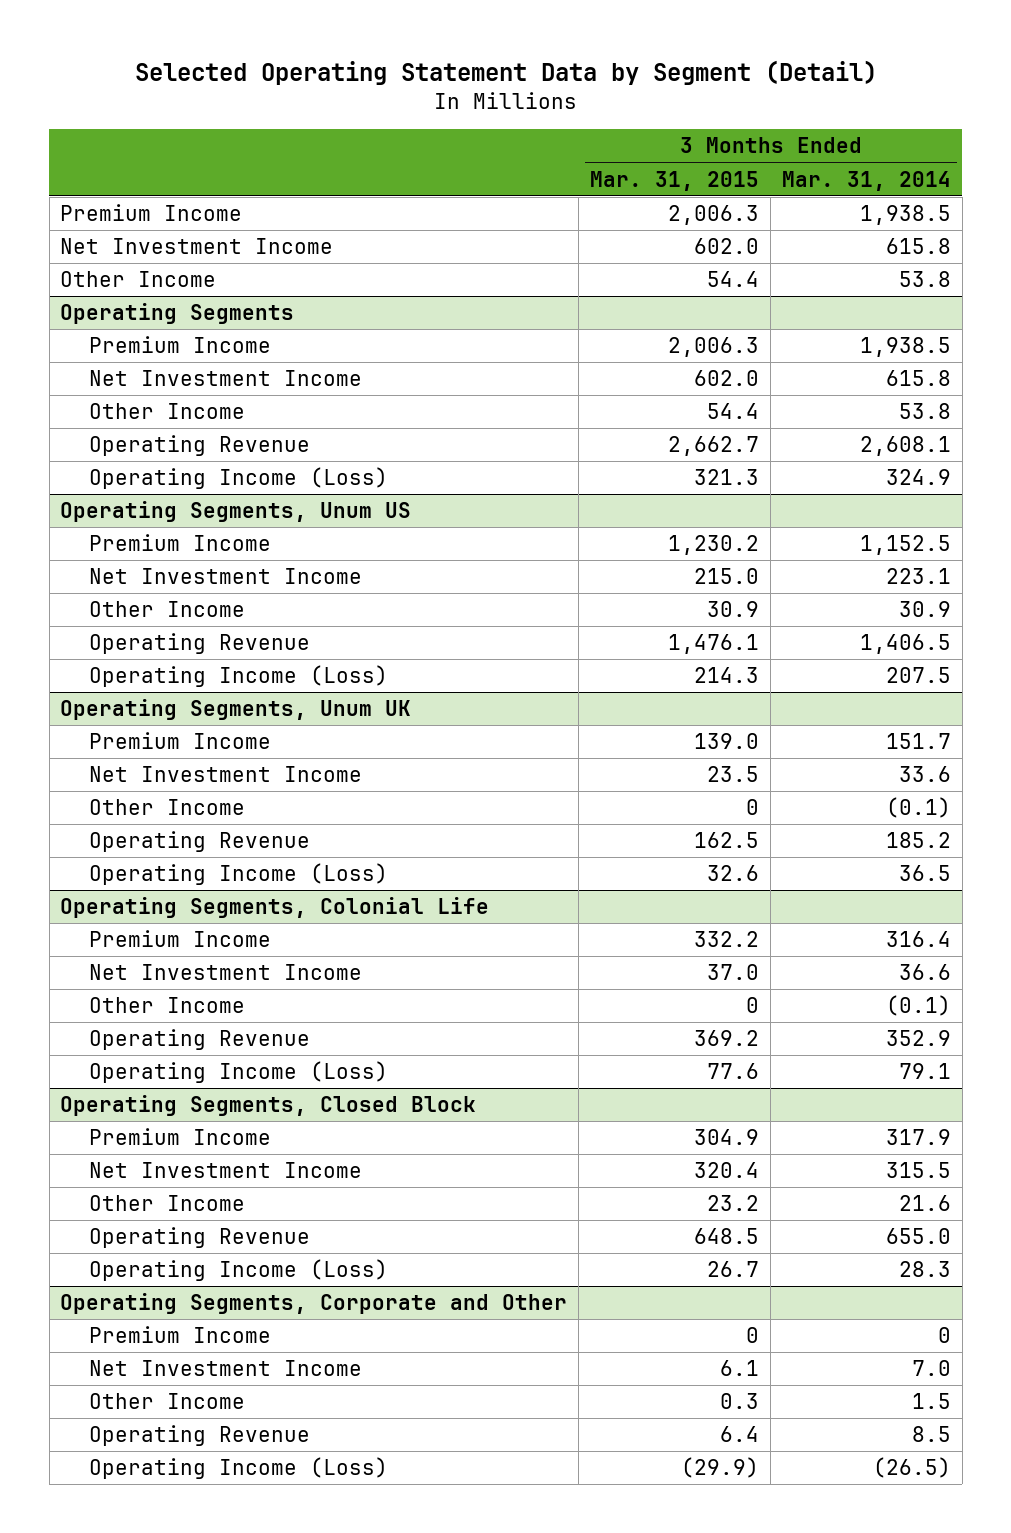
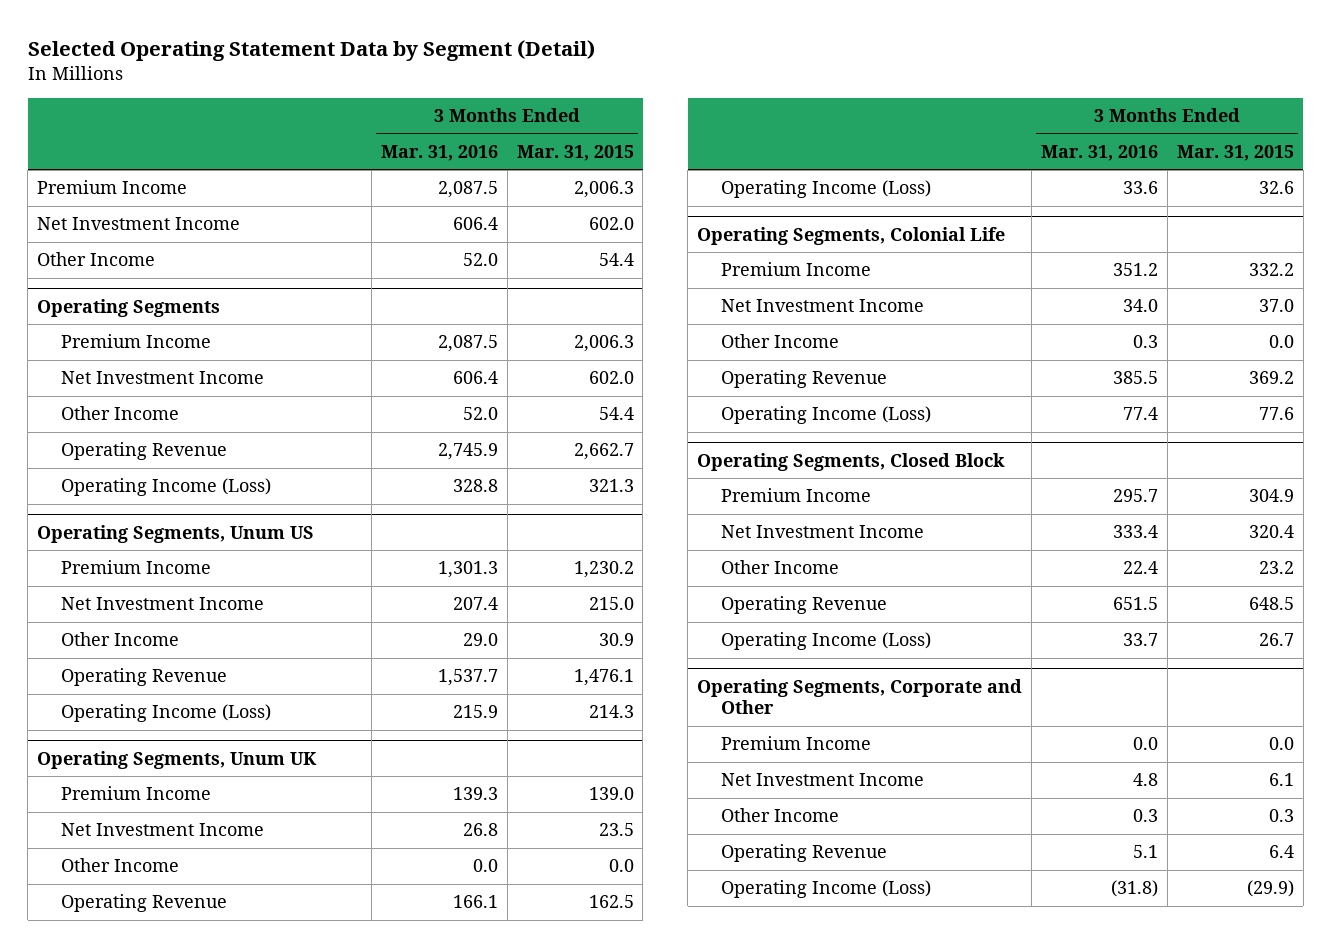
- | 3 Months Ended Mar. 31, 2015 | 3 Months Ended Mar. 31, 2014
+ | 3 Months Ended Mar. 31, 2016 | 3 Months Ended Mar. 31, 2015
@ Operating Segments, Unum UK
- Other Income | 0 | (0.1)
+ Other Income | 0.0 | 0.0
@ Operating Segments, Colonial Life
- Other Income | 0 | (0.1)
+ Other Income | 0.3 | 0.0
@ Operating Segments, Corporate and Other
- Premium Income | 0 | 0
+ Premium Income | 0.0 | 0.0

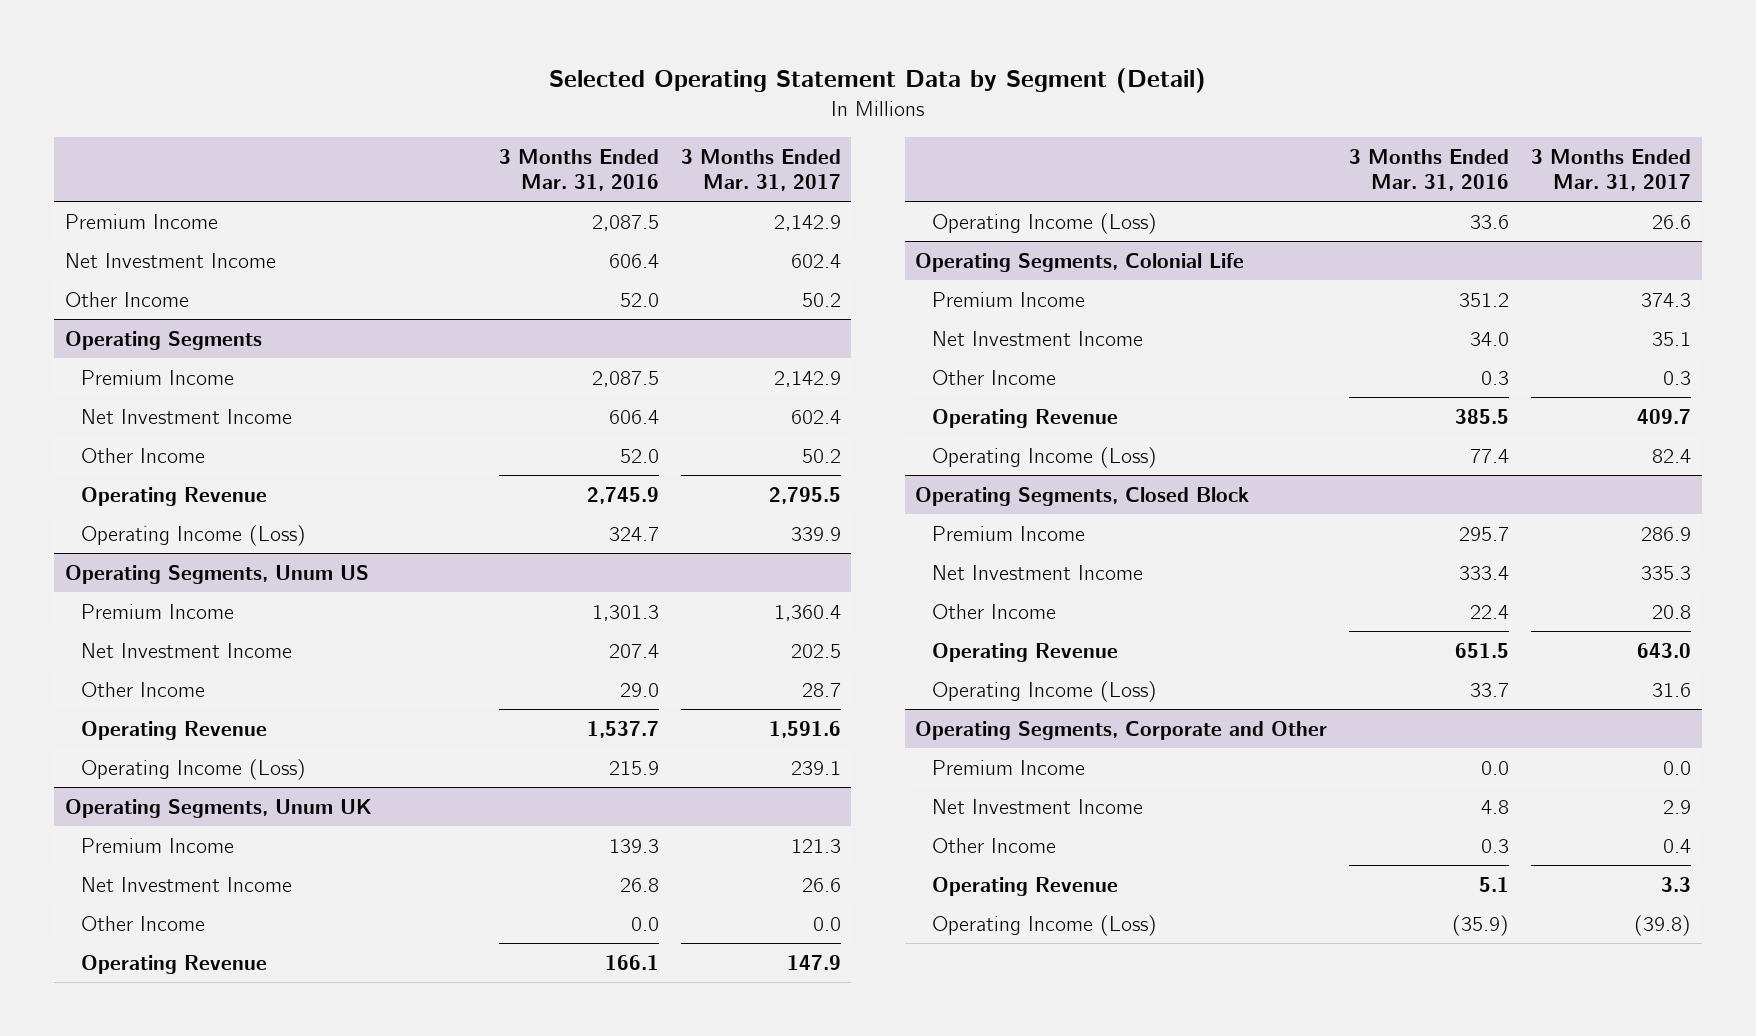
- | 3 Months Ended Mar. 31, 2016 | 3 Months Ended Mar. 31, 2015
+ | 3 Months Ended Mar. 31, 2016 | 3 Months Ended Mar. 31, 2017
@ Operating Segments
- Operating Income (Loss) | 328.8 | 321.3
+ Operating Income (Loss) | 324.7 | 339.9
@ Operating Segments, Corporate and Other
- Operating Income (Loss) | (31.8) | (29.9)
+ Operating Income (Loss) | (35.9) | (39.8)

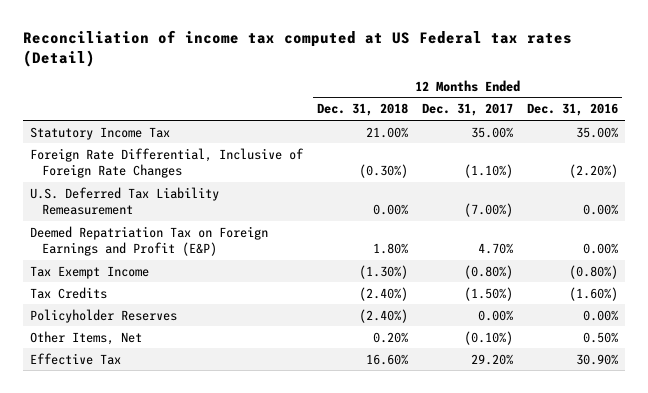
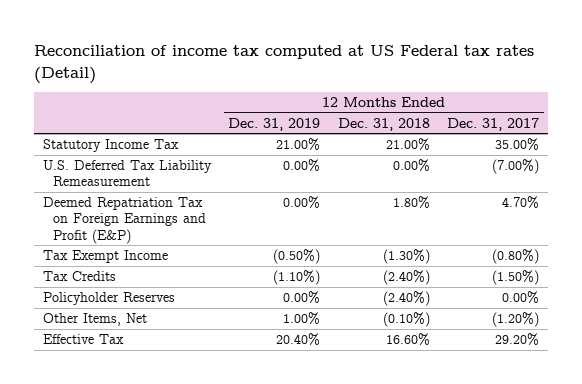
- | 12 Months Ended Dec. 31, 2018 | 12 Months Ended Dec. 31, 2017 | 12 Months Ended Dec. 31, 2016
+ | 12 Months Ended Dec. 31, 2019 | 12 Months Ended Dec. 31, 2018 | 12 Months Ended Dec. 31, 2017
- Foreign Rate Differential, Inclusive of Foreign Rate Changes | (0.30%) | (1.10%) | (2.20%)
- Other Items, Net | 0.20% | (0.10%) | 0.50%
+ Other Items, Net | 1.00% | (0.10%) | (1.20%)

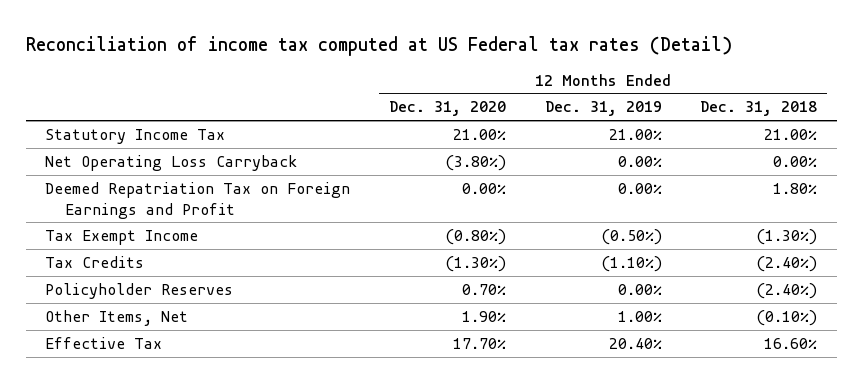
- | 12 Months Ended Dec. 31, 2019 | 12 Months Ended Dec. 31, 2018 | 12 Months Ended Dec. 31, 2017
+ | 12 Months Ended Dec. 31, 2020 | 12 Months Ended Dec. 31, 2019 | 12 Months Ended Dec. 31, 2018
- U.S. Deferred Tax Liability Remeasurement | 0.00% | 0.00% | (7.00%)
- Deemed Repatriation Tax on Foreign Earnings and Profit (E&P) | 0.00% | 1.80% | 4.70%
+ Net Operating Loss Carryback | (3.80%) | 0.00% | 0.00%
+ Deemed Repatriation Tax on Foreign Earnings and Profit | 0.00% | 0.00% | 1.80%

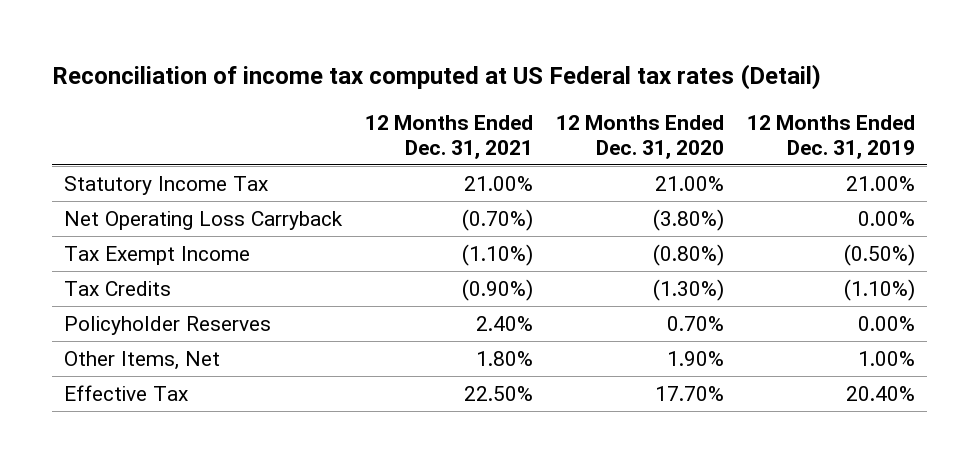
- | 12 Months Ended Dec. 31, 2020 | 12 Months Ended Dec. 31, 2019 | 12 Months Ended Dec. 31, 2018
+ | 12 Months Ended Dec. 31, 2021 | 12 Months Ended Dec. 31, 2020 | 12 Months Ended Dec. 31, 2019
- Deemed Repatriation Tax on Foreign Earnings and Profit | 0.00% | 0.00% | 1.80%

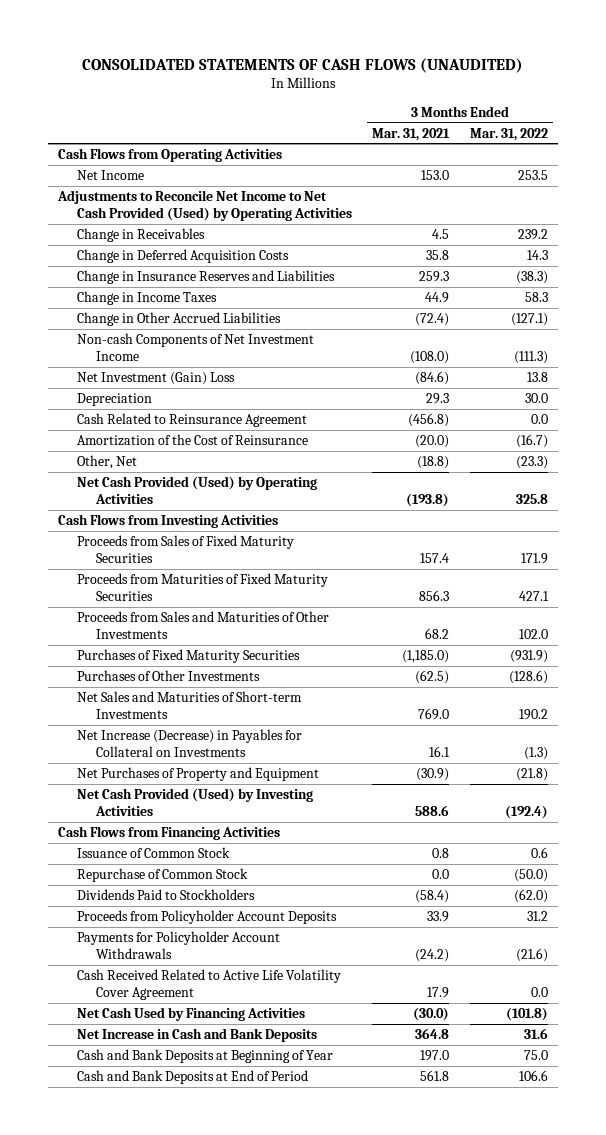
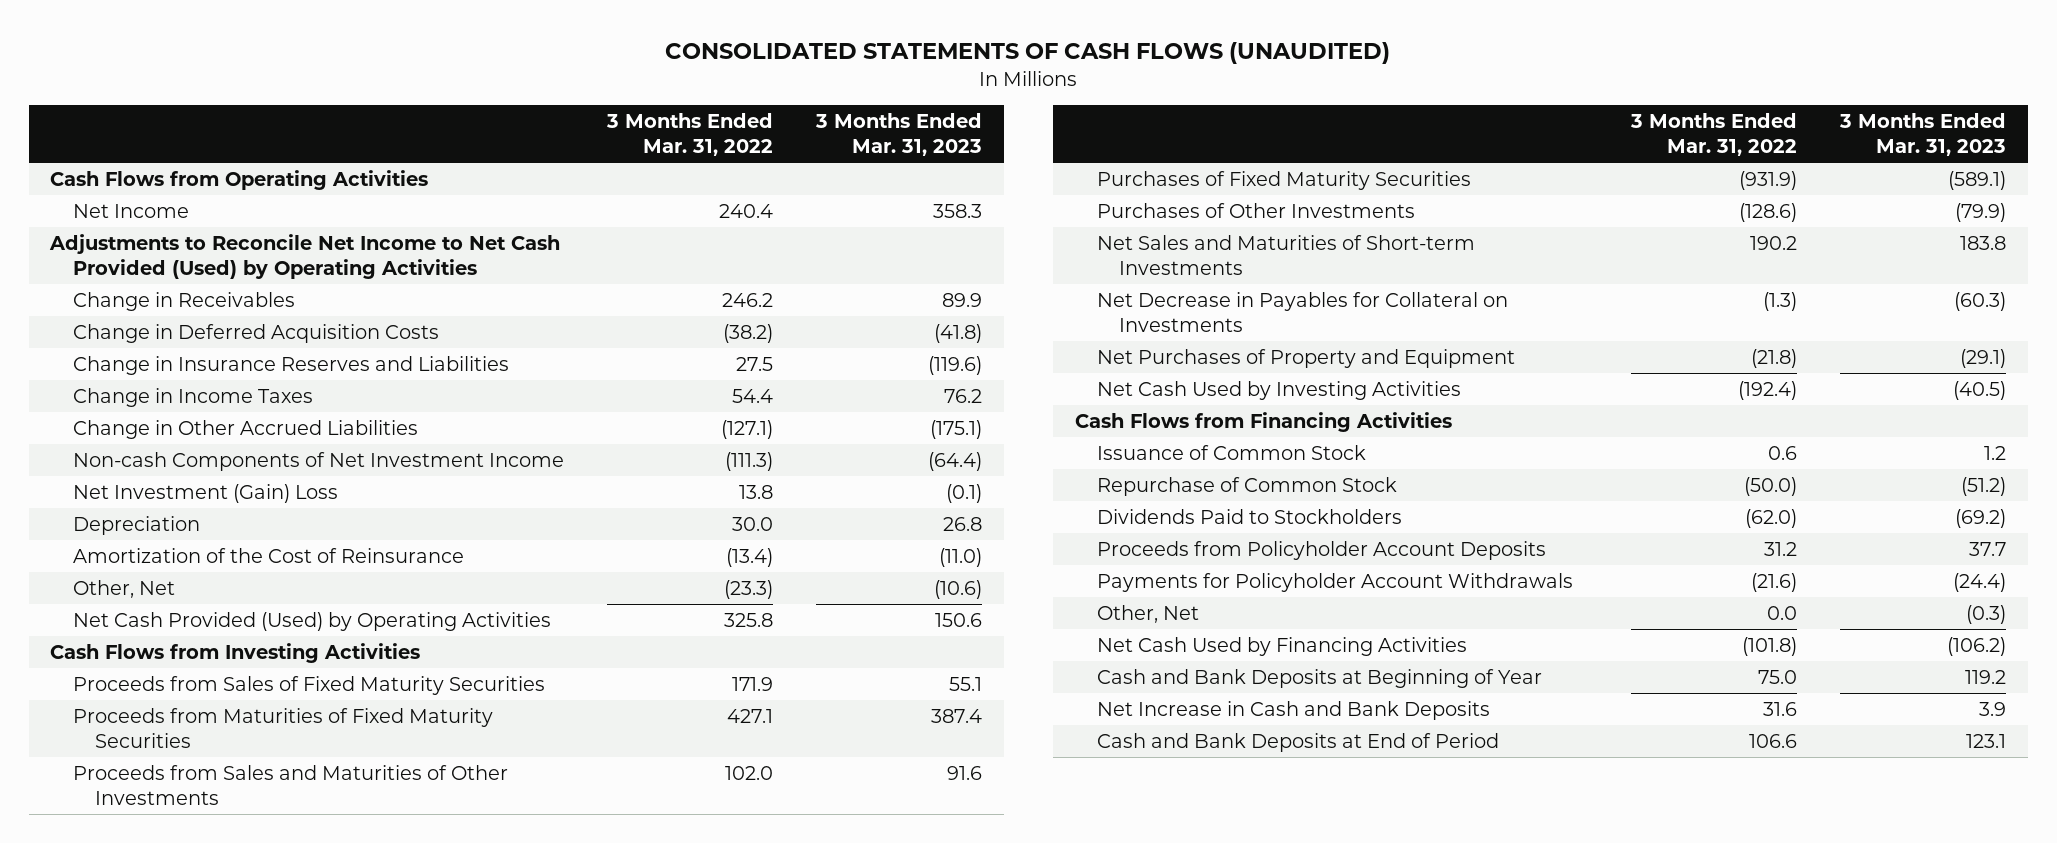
- | 3 Months Ended Mar. 31, 2021 | 3 Months Ended Mar. 31, 2022
+ | 3 Months Ended Mar. 31, 2022 | 3 Months Ended Mar. 31, 2023
- Net Income | 153.0 | 253.5
+ Net Income | 240.4 | 358.3
- Change in Receivables | 4.5 | 239.2
- Change in Deferred Acquisition Costs | 35.8 | 14.3
- Change in Insurance Reserves and Liabilities | 259.3 | (38.3)
- Change in Income Taxes | 44.9 | 58.3
+ Change in Receivables | 246.2 | 89.9
+ Change in Deferred Acquisition Costs | (38.2) | (41.8)
+ Change in Insurance Reserves and Liabilities | 27.5 | (119.6)
+ Change in Income Taxes | 54.4 | 76.2
- Cash Related to Reinsurance Agreement | (456.8) | 0.0
- Amortization of the Cost of Reinsurance | (20.0) | (16.7)
+ Amortization of the Cost of Reinsurance | (13.4) | (11.0)
- Net Increase (Decrease) in Payables for Collateral on Investments | 16.1 | (1.3)
+ Net Decrease in Payables for Collateral on Investments | (1.3) | (60.3)
- Net Cash Provided (Used) by Investing Activities | 588.6 | (192.4)
+ Net Cash Used by Investing Activities | (192.4) | (40.5)
- Cash Received Related to Active Life Volatility Cover Agreement | 17.9 | 0.0
+ Other, Net | 0.0 | (0.3)
moved down: Net Increase in Cash and Bank Deposits | 31.6 | 3.9

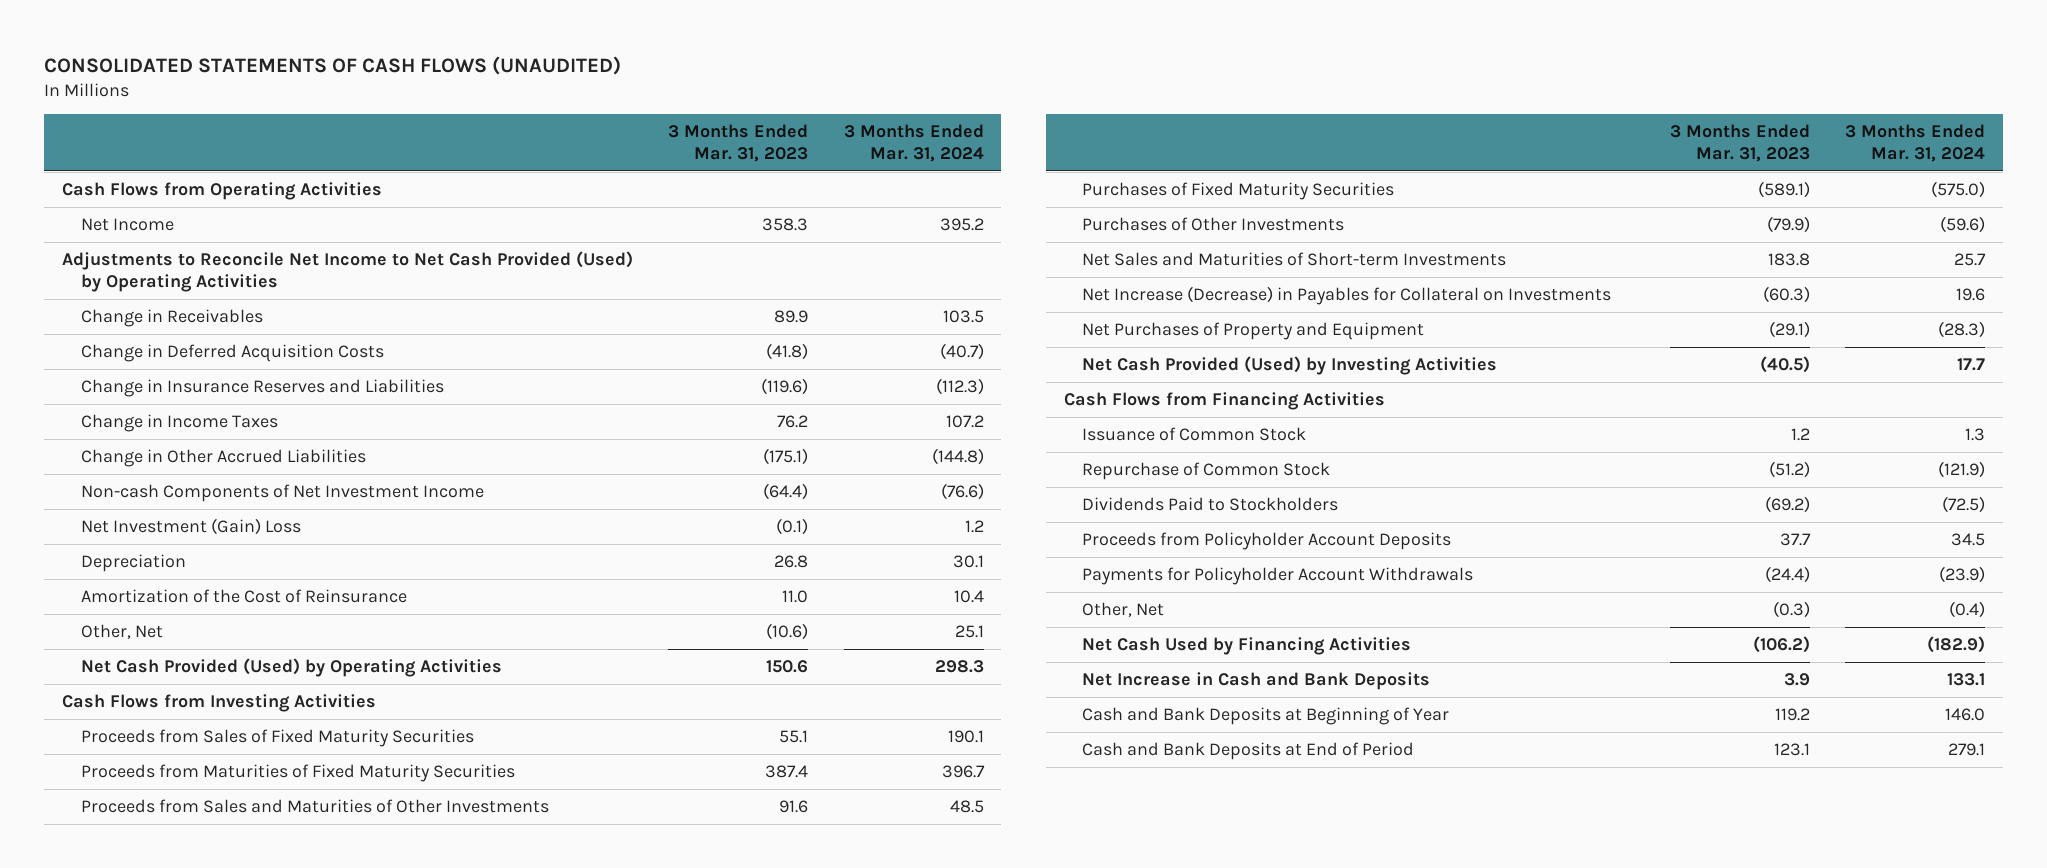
- | 3 Months Ended Mar. 31, 2022 | 3 Months Ended Mar. 31, 2023
+ | 3 Months Ended Mar. 31, 2023 | 3 Months Ended Mar. 31, 2024
- Amortization of the Cost of Reinsurance | (13.4) | (11.0)
+ Amortization of the Cost of Reinsurance | 11.0 | 10.4
- Net Decrease in Payables for Collateral on Investments | (1.3) | (60.3)
+ Net Increase (Decrease) in Payables for Collateral on Investments | (60.3) | 19.6
- Net Cash Used by Investing Activities | (192.4) | (40.5)
+ Net Cash Provided (Used) by Investing Activities | (40.5) | 17.7
moved down: Cash and Bank Deposits at Beginning of Year | 119.2 | 146.0

